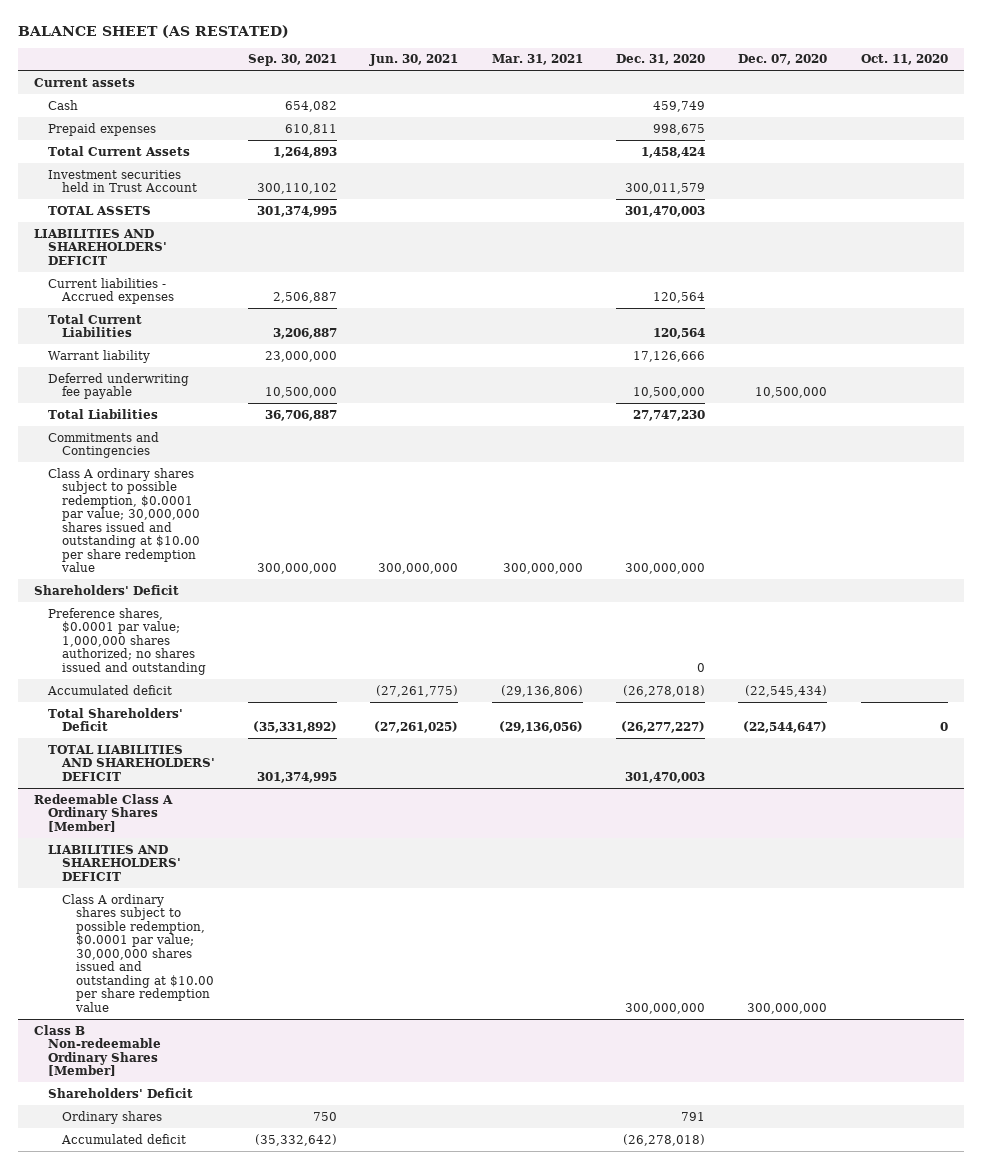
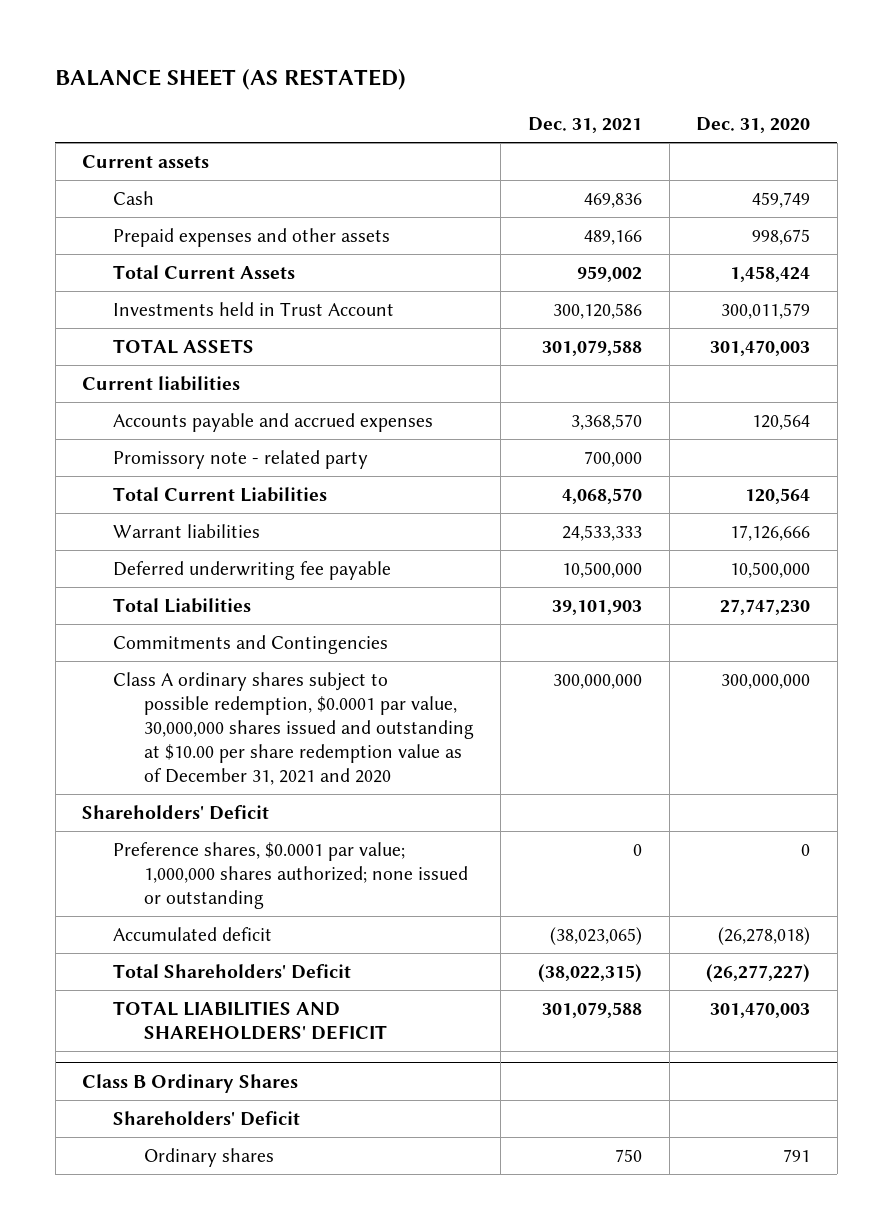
- | Sep. 30, 2021 | Jun. 30, 2021 | Mar. 31, 2021 | Dec. 31, 2020 | Dec. 07, 2020 | Oct. 11, 2020
+ | Dec. 31, 2021 | Dec. 31, 2020
- Prepaid expenses | 610,811 | | | 998,675 | |
+ Prepaid expenses and other assets | 489,166 | 998,675
- Investment securities held in Trust Account | 300,110,102 | | | 300,011,579 | |
+ Investments held in Trust Account | 300,120,586 | 300,011,579
- LIABILITIES AND SHAREHOLDERS' DEFICIT
- Current liabilities - Accrued expenses | 2,506,887 | | | 120,564 | |
+ Current liabilities
+ Accounts payable and accrued expenses | 3,368,570 | 120,564
+ Promissory note - related party | 700,000 |
- Warrant liability | 23,000,000 | | | 17,126,666 | |
+ Warrant liabilities | 24,533,333 | 17,126,666
- Class A ordinary shares subject to possible redemption, $0.0001 par value; 30,000,000 shares issued and outstanding at $10.00 per share redemption value | 300,000,000 | 300,000,000 | 300,000,000 | 300,000,000 | |
+ Class A ordinary shares subject to possible redemption, $0.0001 par value, 30,000,000 shares issued and outstanding at $10.00 per share redemption value as of December 31, 2021 and 2020 | 300,000,000 | 300,000,000
- Preference shares, $0.0001 par value; 1,000,000 shares authorized; no shares issued and outstanding | | | | 0 | |
+ Preference shares, $0.0001 par value; 1,000,000 shares authorized; none issued or outstanding | 0 | 0
- Redeemable Class A Ordinary Shares [Member]
- LIABILITIES AND SHAREHOLDERS' DEFICIT
- Class A ordinary shares subject to possible redemption, $0.0001 par value; 30,000,000 shares issued and outstanding at $10.00 per share redemption value | | | | 300,000,000 | 300,000,000 |
- Class B Non-redeemable Ordinary Shares [Member]
+ Class B Ordinary Shares
- Accumulated deficit | (35,332,642) | | | (26,278,018) | |

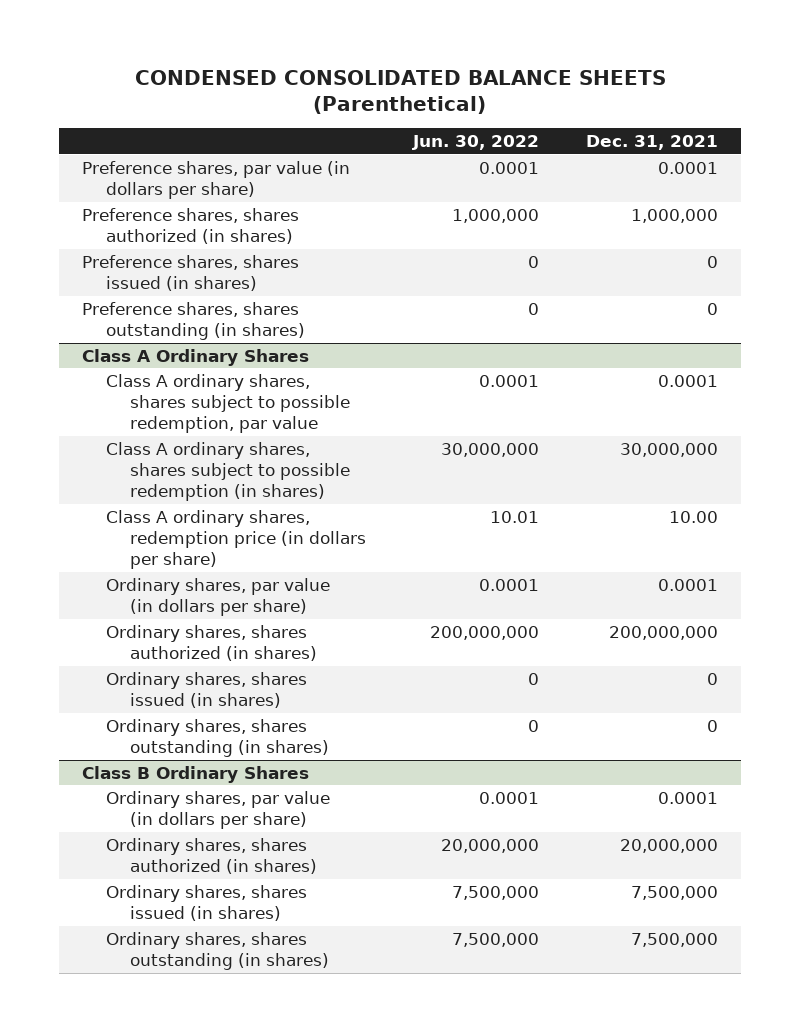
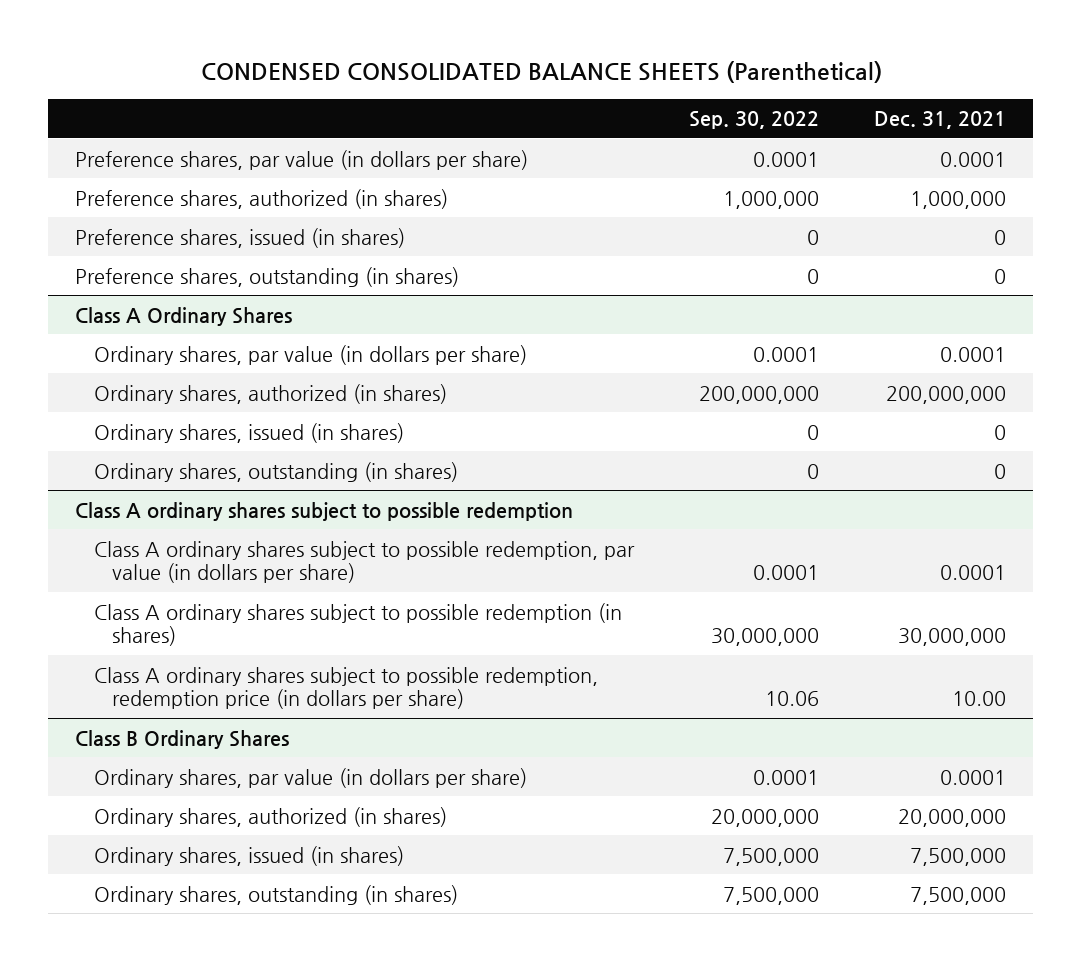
- | Jun. 30, 2022 | Dec. 31, 2021
+ | Sep. 30, 2022 | Dec. 31, 2021
- Preference shares, shares authorized (in shares) | 1,000,000 | 1,000,000
- Preference shares, shares issued (in shares) | 0 | 0
- Preference shares, shares outstanding (in shares) | 0 | 0
+ Preference shares, authorized (in shares) | 1,000,000 | 1,000,000
+ Preference shares, issued (in shares) | 0 | 0
+ Preference shares, outstanding (in shares) | 0 | 0
@ Class A Ordinary Shares
- Class A ordinary shares, shares subject to possible redemption, par value | 0.0001 | 0.0001
- Class A ordinary shares, shares subject to possible redemption (in shares) | 30,000,000 | 30,000,000
- Class A ordinary shares, redemption price (in dollars per share) | 10.01 | 10.00
- Ordinary shares, shares authorized (in shares) | 200,000,000 | 200,000,000
- Ordinary shares, shares issued (in shares) | 0 | 0
- Ordinary shares, shares outstanding (in shares) | 0 | 0
+ Ordinary shares, authorized (in shares) | 200,000,000 | 200,000,000
+ Ordinary shares, issued (in shares) | 0 | 0
+ Ordinary shares, outstanding (in shares) | 0 | 0
+ Class A ordinary shares subject to possible redemption
+ Class A ordinary shares subject to possible redemption, par value (in dollars per share) | 0.0001 | 0.0001
+ Class A ordinary shares subject to possible redemption (in shares) | 30,000,000 | 30,000,000
+ Class A ordinary shares subject to possible redemption, redemption price (in dollars per share) | 10.06 | 10.00
@ Class B Ordinary Shares
- Ordinary shares, shares authorized (in shares) | 20,000,000 | 20,000,000
- Ordinary shares, shares issued (in shares) | 7,500,000 | 7,500,000
- Ordinary shares, shares outstanding (in shares) | 7,500,000 | 7,500,000
+ Ordinary shares, authorized (in shares) | 20,000,000 | 20,000,000
+ Ordinary shares, issued (in shares) | 7,500,000 | 7,500,000
+ Ordinary shares, outstanding (in shares) | 7,500,000 | 7,500,000

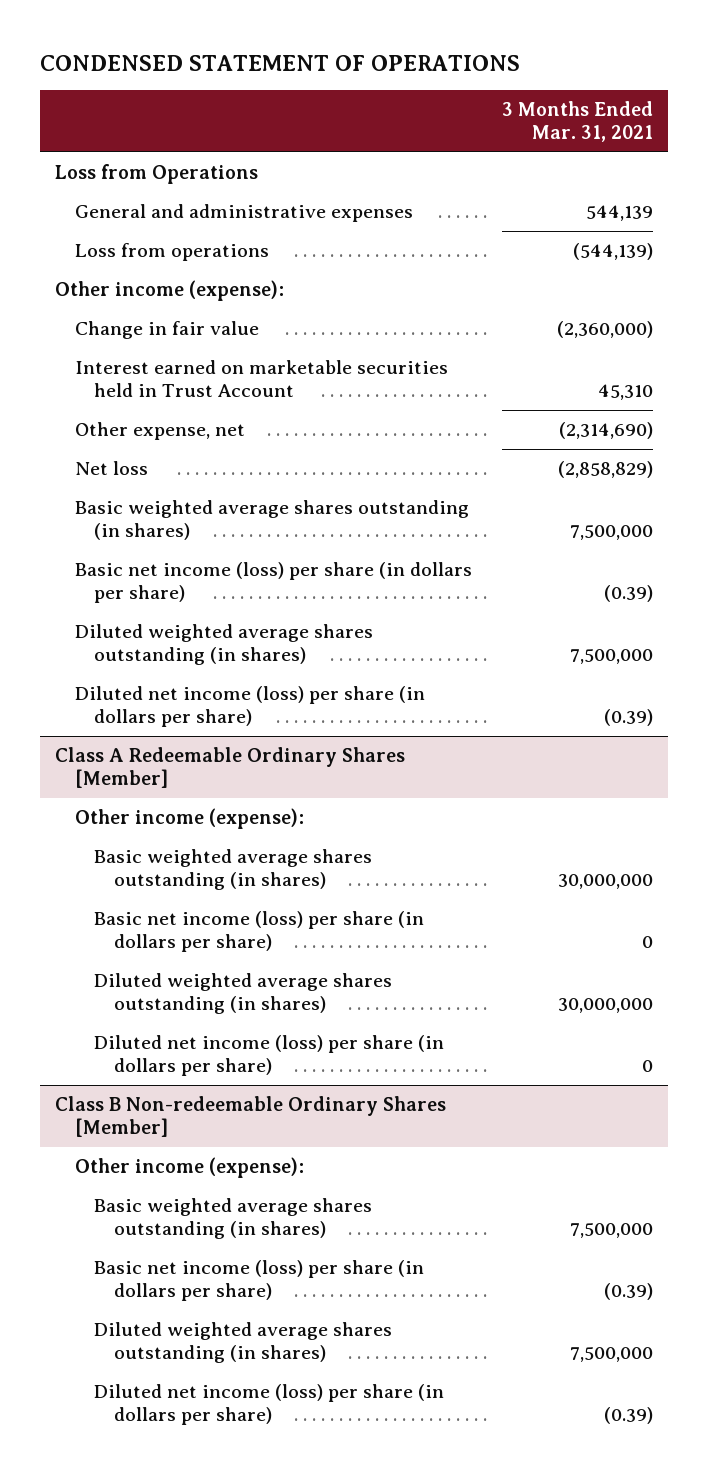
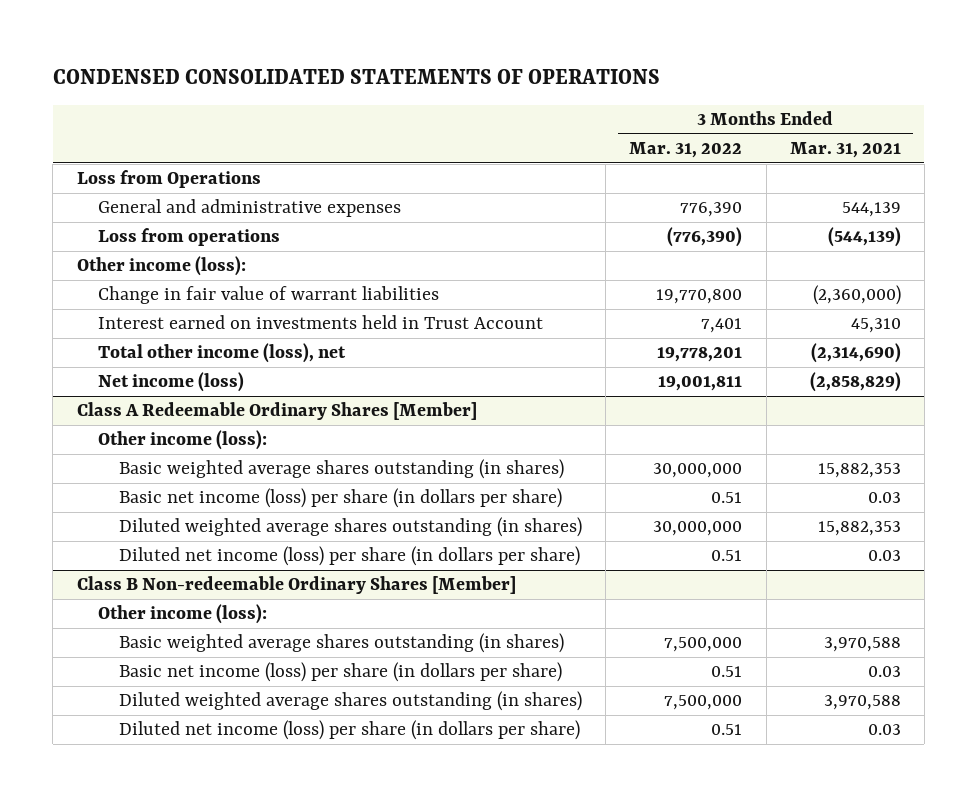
- CONDENSED STATEMENT OF OPERATIONS
+ CONDENSED CONSOLIDATED STATEMENTS OF OPERATIONS
- | 3 Months Ended Mar. 31, 2021
+ | 3 Months Ended Mar. 31, 2022 | 3 Months Ended Mar. 31, 2021
- Other income (expense):
- Change in fair value | (2,360,000)
- Interest earned on marketable securities held in Trust Account | 45,310
- Other expense, net | (2,314,690)
- Net loss | (2,858,829)
- Basic weighted average shares outstanding (in shares) | 7,500,000
- Basic net income (loss) per share (in dollars per share) | (0.39)
- Diluted weighted average shares outstanding (in shares) | 7,500,000
- Diluted net income (loss) per share (in dollars per share) | (0.39)
+ Other income (loss):
+ Change in fair value of warrant liabilities | 19,770,800 | (2,360,000)
+ Interest earned on investments held in Trust Account | 7,401 | 45,310
+ Total other income (loss), net | 19,778,201 | (2,314,690)
+ Net income (loss) | 19,001,811 | (2,858,829)
@ Class A Redeemable Ordinary Shares [Member]
- Other income (expense):
- Basic weighted average shares outstanding (in shares) | 30,000,000
- Basic net income (loss) per share (in dollars per share) | 0
- Diluted weighted average shares outstanding (in shares) | 30,000,000
- Diluted net income (loss) per share (in dollars per share) | 0
+ Other income (loss):
+ Basic weighted average shares outstanding (in shares) | 30,000,000 | 15,882,353
+ Basic net income (loss) per share (in dollars per share) | 0.51 | 0.03
+ Diluted weighted average shares outstanding (in shares) | 30,000,000 | 15,882,353
+ Diluted net income (loss) per share (in dollars per share) | 0.51 | 0.03
@ Class B Non-redeemable Ordinary Shares [Member]
- Other income (expense):
- Basic weighted average shares outstanding (in shares) | 7,500,000
- Basic net income (loss) per share (in dollars per share) | (0.39)
- Diluted weighted average shares outstanding (in shares) | 7,500,000
- Diluted net income (loss) per share (in dollars per share) | (0.39)
+ Other income (loss):
+ Basic weighted average shares outstanding (in shares) | 7,500,000 | 3,970,588
+ Basic net income (loss) per share (in dollars per share) | 0.51 | 0.03
+ Diluted weighted average shares outstanding (in shares) | 7,500,000 | 3,970,588
+ Diluted net income (loss) per share (in dollars per share) | 0.51 | 0.03

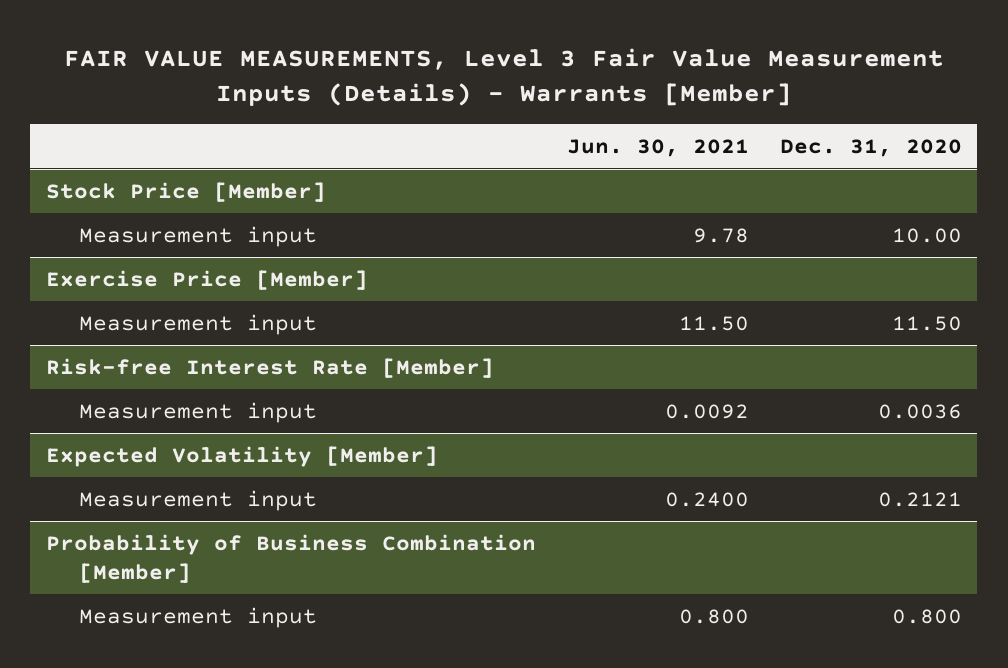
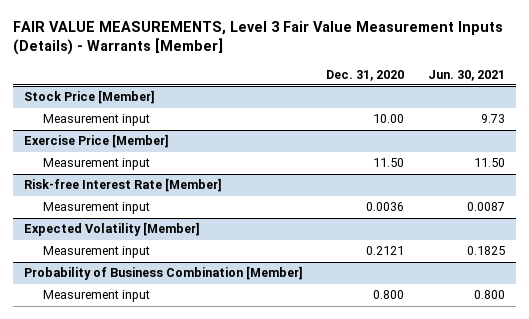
- | Jun. 30, 2021 | Dec. 31, 2020
+ | Dec. 31, 2020 | Jun. 30, 2021
@ Stock Price [Member]
- Measurement input | 9.78 | 10.00
+ Measurement input | 10.00 | 9.73
@ Risk-free Interest Rate [Member]
- Measurement input | 0.0092 | 0.0036
+ Measurement input | 0.0036 | 0.0087
@ Expected Volatility [Member]
- Measurement input | 0.2400 | 0.2121
+ Measurement input | 0.2121 | 0.1825

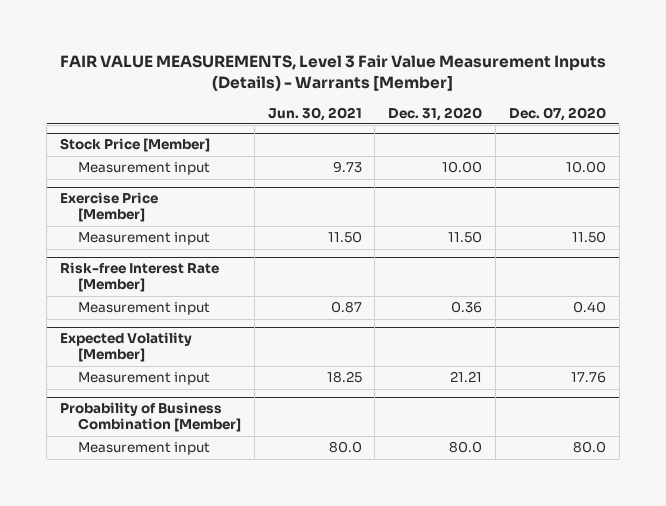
- | Dec. 31, 2020 | Jun. 30, 2021
+ | Jun. 30, 2021 | Dec. 31, 2020 | Dec. 07, 2020
@ Risk-free Interest Rate [Member]
- Measurement input | 0.0036 | 0.0087
+ Measurement input | 0.87 | 0.36 | 0.40
@ Expected Volatility [Member]
- Measurement input | 0.2121 | 0.1825
+ Measurement input | 18.25 | 21.21 | 17.76
@ Probability of Business Combination [Member]
- Measurement input | 0.800 | 0.800
+ Measurement input | 80.0 | 80.0 | 80.0

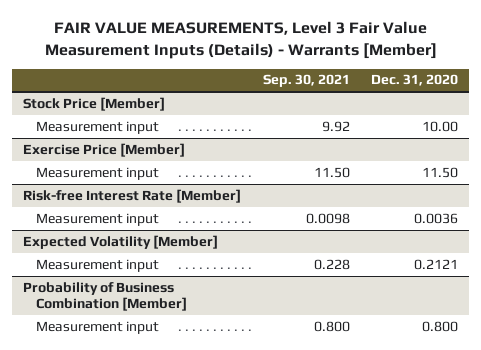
- | Jun. 30, 2021 | Dec. 31, 2020 | Dec. 07, 2020
+ | Sep. 30, 2021 | Dec. 31, 2020
@ Risk-free Interest Rate [Member]
- Measurement input | 0.87 | 0.36 | 0.40
+ Measurement input | 0.0098 | 0.0036
@ Expected Volatility [Member]
- Measurement input | 18.25 | 21.21 | 17.76
+ Measurement input | 0.228 | 0.2121
@ Probability of Business Combination [Member]
- Measurement input | 80.0 | 80.0 | 80.0
+ Measurement input | 0.800 | 0.800

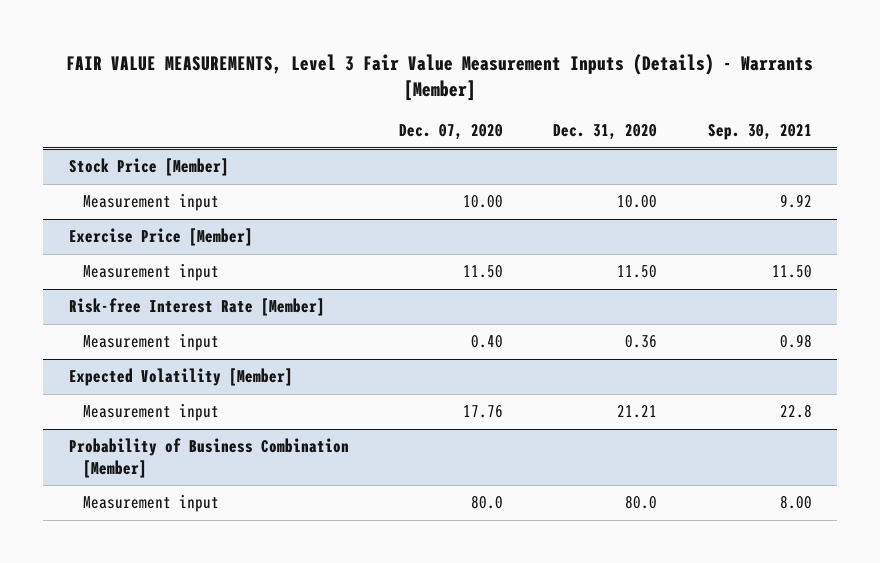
- | Sep. 30, 2021 | Dec. 31, 2020
+ | Dec. 07, 2020 | Dec. 31, 2020 | Sep. 30, 2021
@ Risk-free Interest Rate [Member]
- Measurement input | 0.0098 | 0.0036
+ Measurement input | 0.40 | 0.36 | 0.98
@ Expected Volatility [Member]
- Measurement input | 0.228 | 0.2121
+ Measurement input | 17.76 | 21.21 | 22.8
@ Probability of Business Combination [Member]
- Measurement input | 0.800 | 0.800
+ Measurement input | 80.0 | 80.0 | 8.00

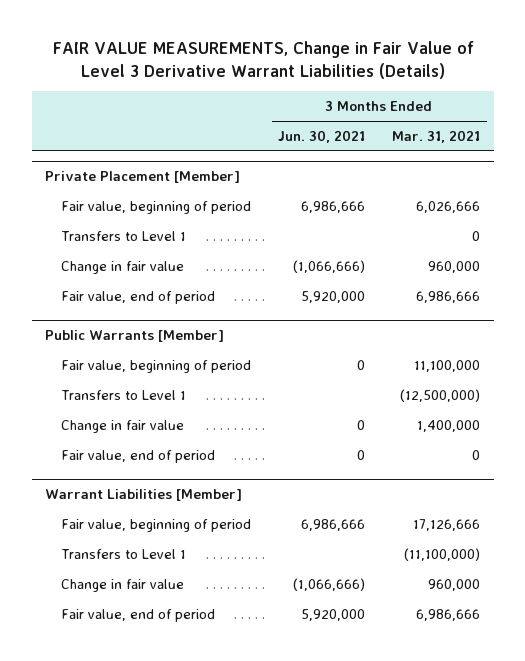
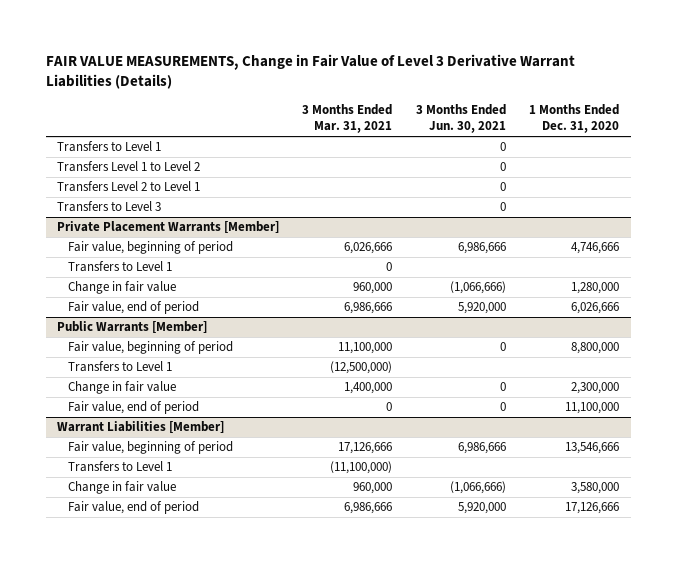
- | 3 Months Ended Jun. 30, 2021 | 3 Months Ended Mar. 31, 2021
+ | 3 Months Ended Mar. 31, 2021 | 3 Months Ended Jun. 30, 2021 | 1 Months Ended Dec. 31, 2020
- Private Placement [Member]
+ Transfers to Level 1 | | 0 |
+ Transfers Level 1 to Level 2 | | 0 |
+ Transfers Level 2 to Level 1 | | 0 |
+ Transfers to Level 3 | | 0 |
+ Private Placement Warrants [Member]

